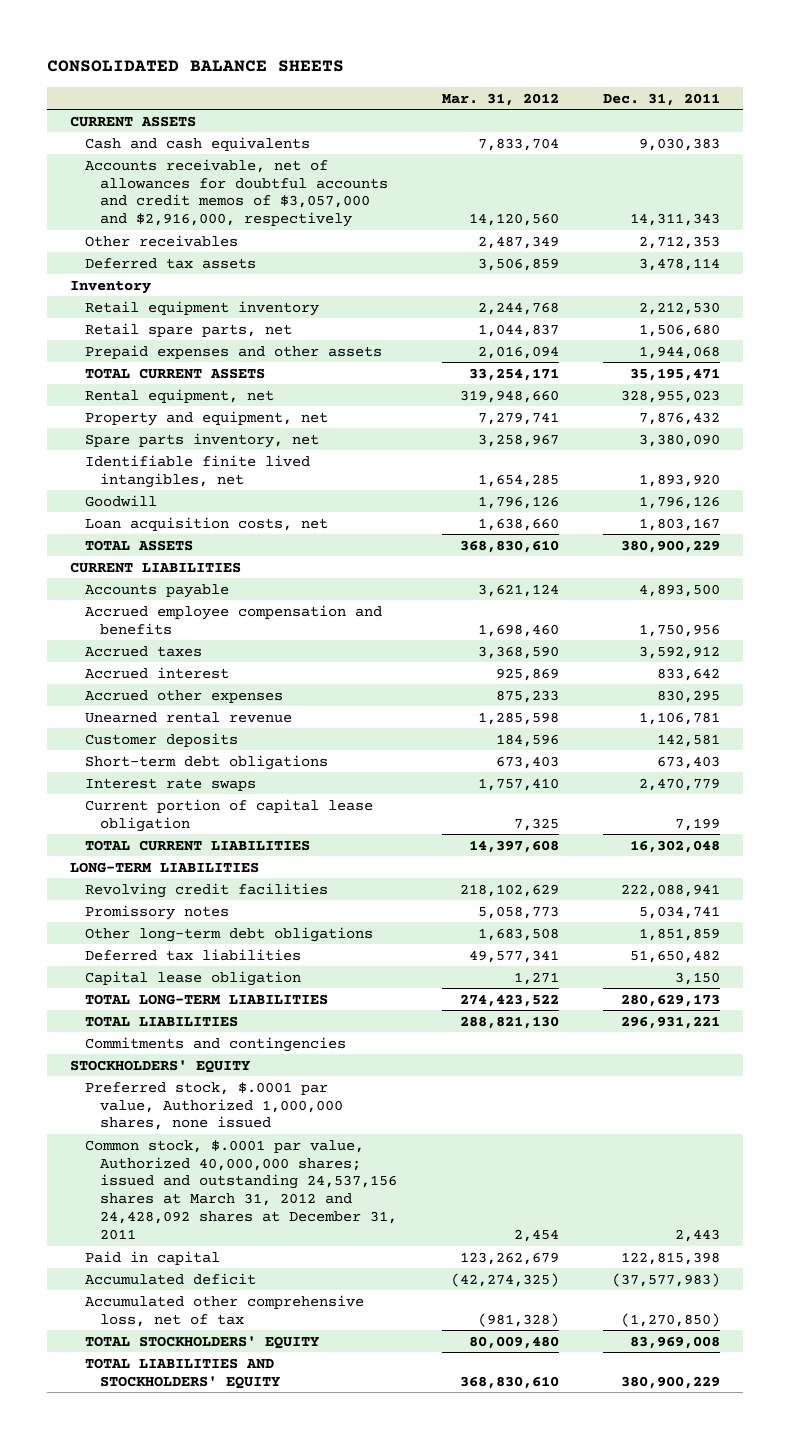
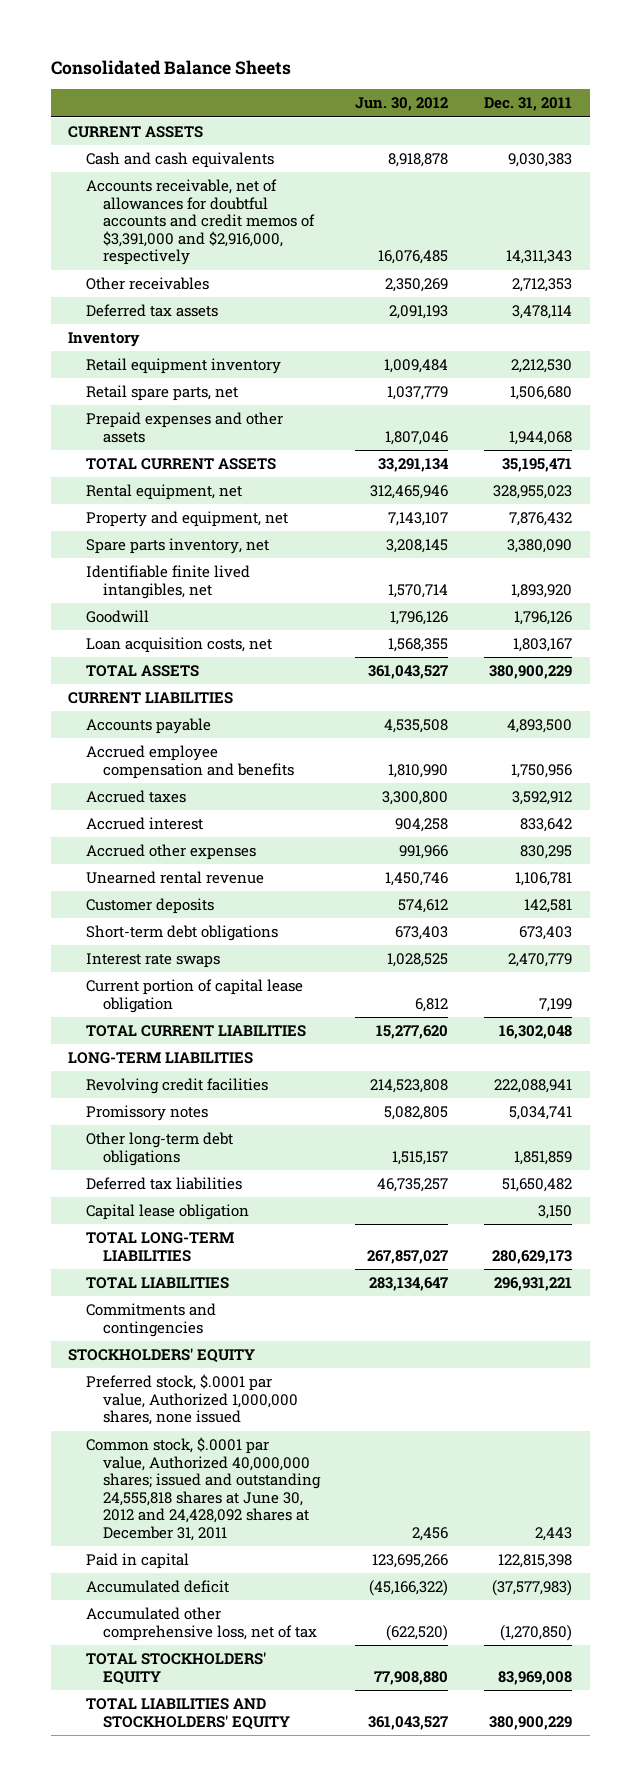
- CONSOLIDATED BALANCE SHEETS
+ Consolidated Balance Sheets
- | Mar. 31, 2012 | Dec. 31, 2011
+ | Jun. 30, 2012 | Dec. 31, 2011
- Accounts receivable, net of allowances for doubtful accounts and credit memos of $3,057,000 and $2,916,000, respectively | 14,120,560 | 14,311,343
+ Accounts receivable, net of allowances for doubtful accounts and credit memos of $3,391,000 and $2,916,000, respectively | 16,076,485 | 14,311,343
- Common stock, $.0001 par value, Authorized 40,000,000 shares; issued and outstanding 24,537,156 shares at March 31, 2012 and 24,428,092 shares at December 31, 2011 | 2,454 | 2,443
+ Common stock, $.0001 par value, Authorized 40,000,000 shares; issued and outstanding 24,555,818 shares at June 30, 2012 and 24,428,092 shares at December 31, 2011 | 2,456 | 2,443

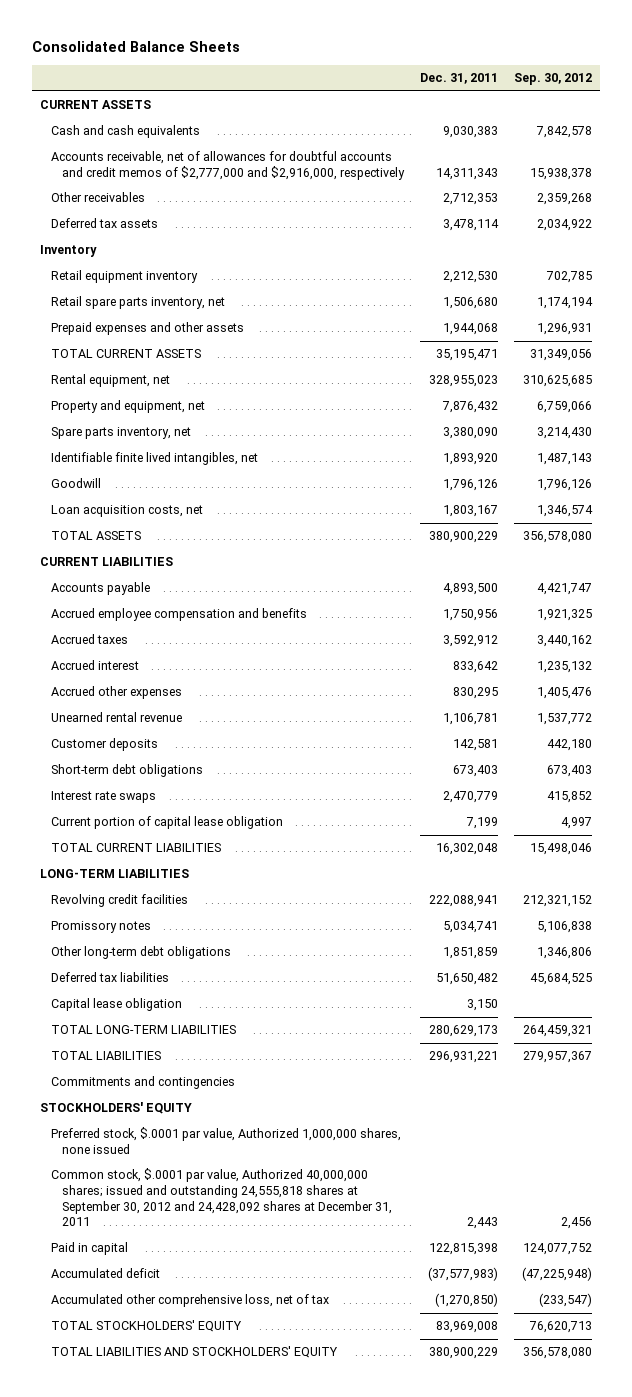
- | Jun. 30, 2012 | Dec. 31, 2011
+ | Dec. 31, 2011 | Sep. 30, 2012
- Accounts receivable, net of allowances for doubtful accounts and credit memos of $3,391,000 and $2,916,000, respectively | 16,076,485 | 14,311,343
+ Accounts receivable, net of allowances for doubtful accounts and credit memos of $2,777,000 and $2,916,000, respectively | 14,311,343 | 15,938,378
- Retail spare parts, net | 1,037,779 | 1,506,680
+ Retail spare parts inventory, net | 1,506,680 | 1,174,194
- Common stock, $.0001 par value, Authorized 40,000,000 shares; issued and outstanding 24,555,818 shares at June 30, 2012 and 24,428,092 shares at December 31, 2011 | 2,456 | 2,443
+ Common stock, $.0001 par value, Authorized 40,000,000 shares; issued and outstanding 24,555,818 shares at September 30, 2012 and 24,428,092 shares at December 31, 2011 | 2,443 | 2,456

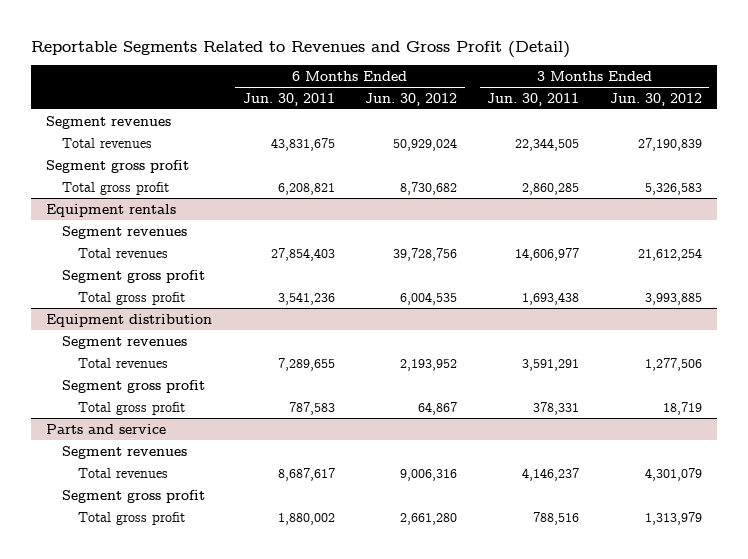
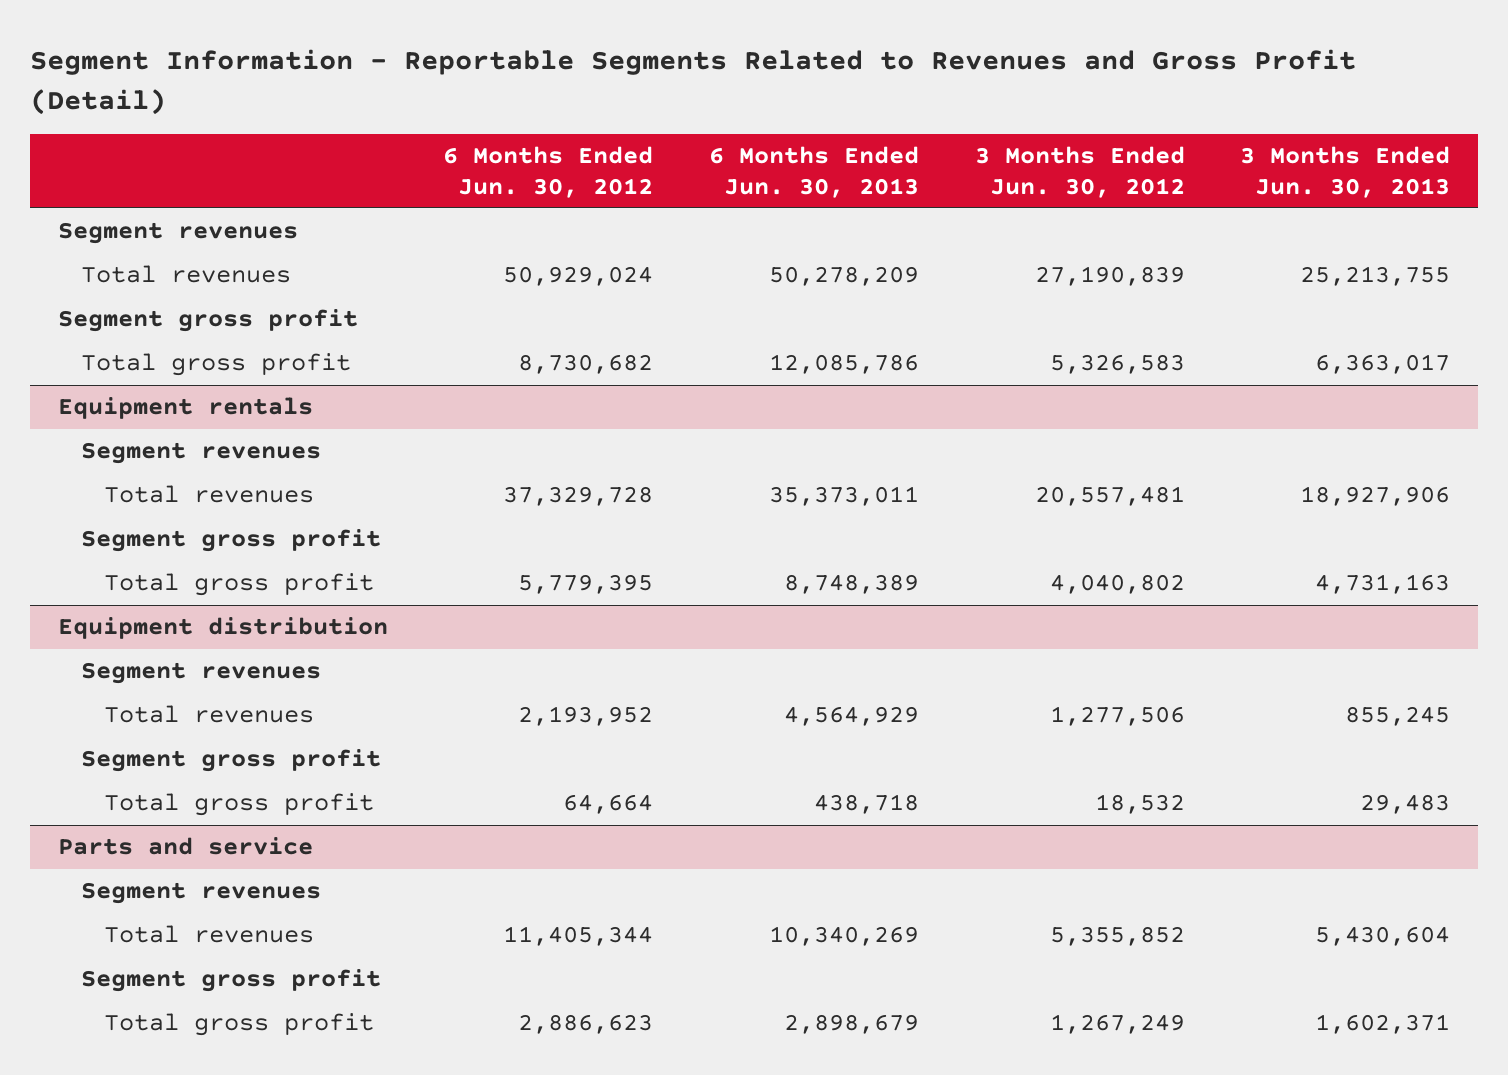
- Reportable Segments Related to Revenues and Gross Profit (Detail)
+ Segment Information - Reportable Segments Related to Revenues and Gross Profit (Detail)
- | 6 Months Ended Jun. 30, 2011 | 6 Months Ended Jun. 30, 2012 | 3 Months Ended Jun. 30, 2011 | 3 Months Ended Jun. 30, 2012
+ | 6 Months Ended Jun. 30, 2012 | 6 Months Ended Jun. 30, 2013 | 3 Months Ended Jun. 30, 2012 | 3 Months Ended Jun. 30, 2013
@ Equipment rentals
- Total revenues | 27,854,403 | 39,728,756 | 14,606,977 | 21,612,254
+ Total revenues | 37,329,728 | 35,373,011 | 20,557,481 | 18,927,906
- Total gross profit | 3,541,236 | 6,004,535 | 1,693,438 | 3,993,885
+ Total gross profit | 5,779,395 | 8,748,389 | 4,040,802 | 4,731,163
@ Equipment distribution
- Total gross profit | 787,583 | 64,867 | 378,331 | 18,719
+ Total gross profit | 64,664 | 438,718 | 18,532 | 29,483
@ Parts and service
- Total revenues | 8,687,617 | 9,006,316 | 4,146,237 | 4,301,079
+ Total revenues | 11,405,344 | 10,340,269 | 5,355,852 | 5,430,604
- Total gross profit | 1,880,002 | 2,661,280 | 788,516 | 1,313,979
+ Total gross profit | 2,886,623 | 2,898,679 | 1,267,249 | 1,602,371

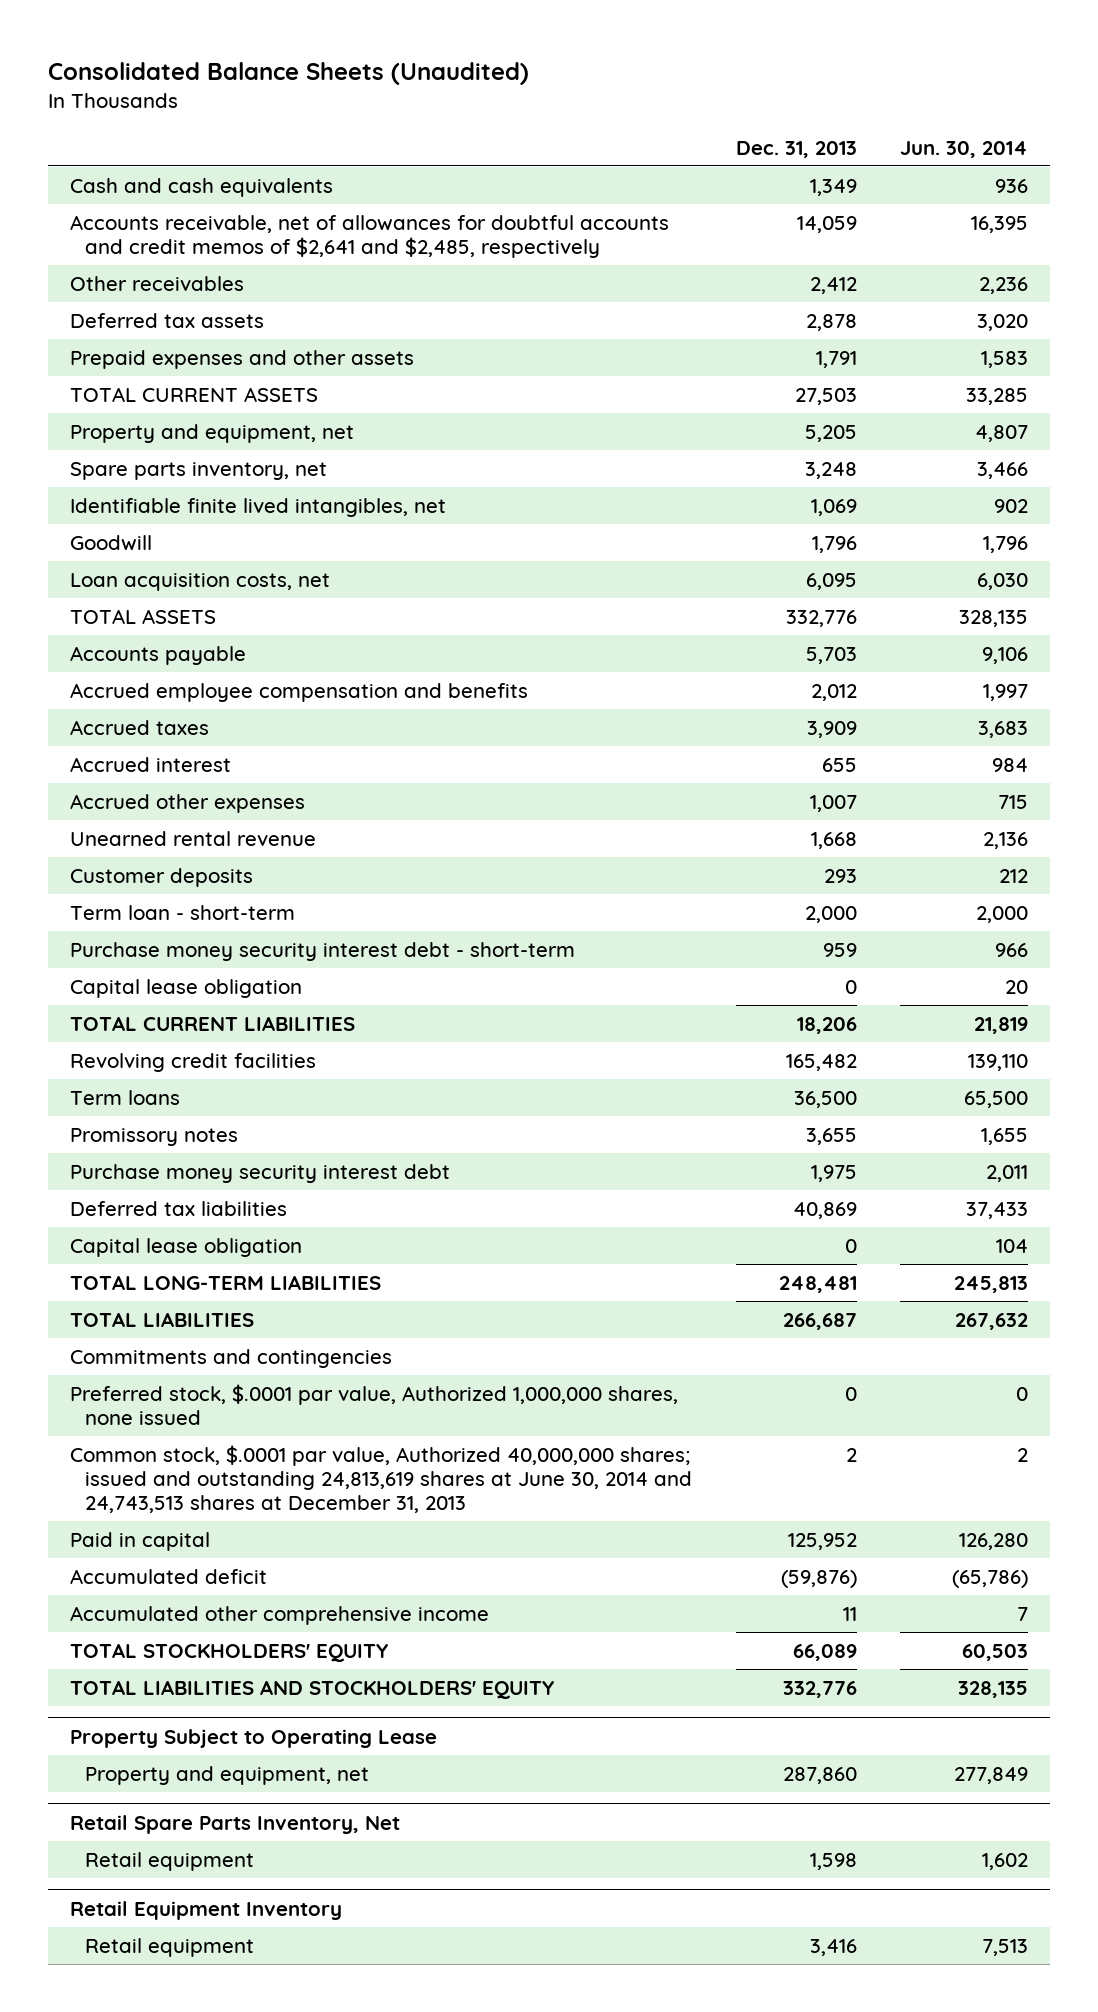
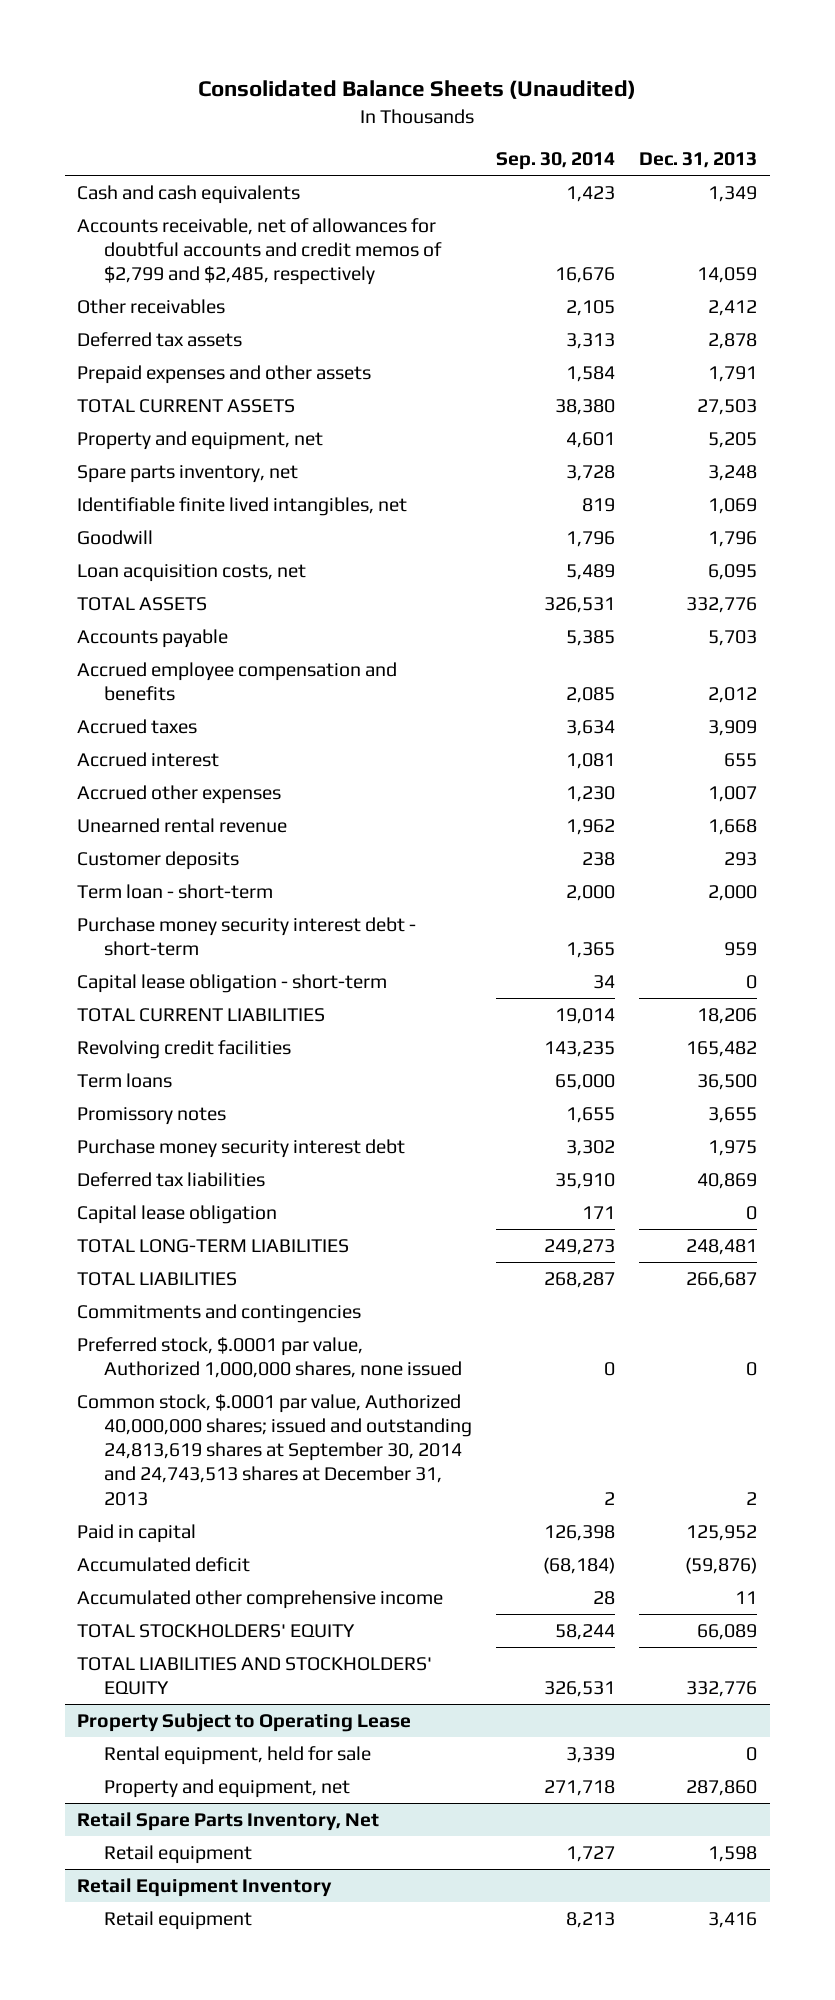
- | Dec. 31, 2013 | Jun. 30, 2014
+ | Sep. 30, 2014 | Dec. 31, 2013
- Accounts receivable, net of allowances for doubtful accounts and credit memos of $2,641 and $2,485, respectively | 14,059 | 16,395
+ Accounts receivable, net of allowances for doubtful accounts and credit memos of $2,799 and $2,485, respectively | 16,676 | 14,059
- Capital lease obligation | 0 | 20
+ Capital lease obligation - short-term | 34 | 0
- Common stock, $.0001 par value, Authorized 40,000,000 shares; issued and outstanding 24,813,619 shares at June 30, 2014 and 24,743,513 shares at December 31, 2013 | 2 | 2
+ Common stock, $.0001 par value, Authorized 40,000,000 shares; issued and outstanding 24,813,619 shares at September 30, 2014 and 24,743,513 shares at December 31, 2013 | 2 | 2
@ Property Subject to Operating Lease
+ Rental equipment, held for sale | 3,339 | 0

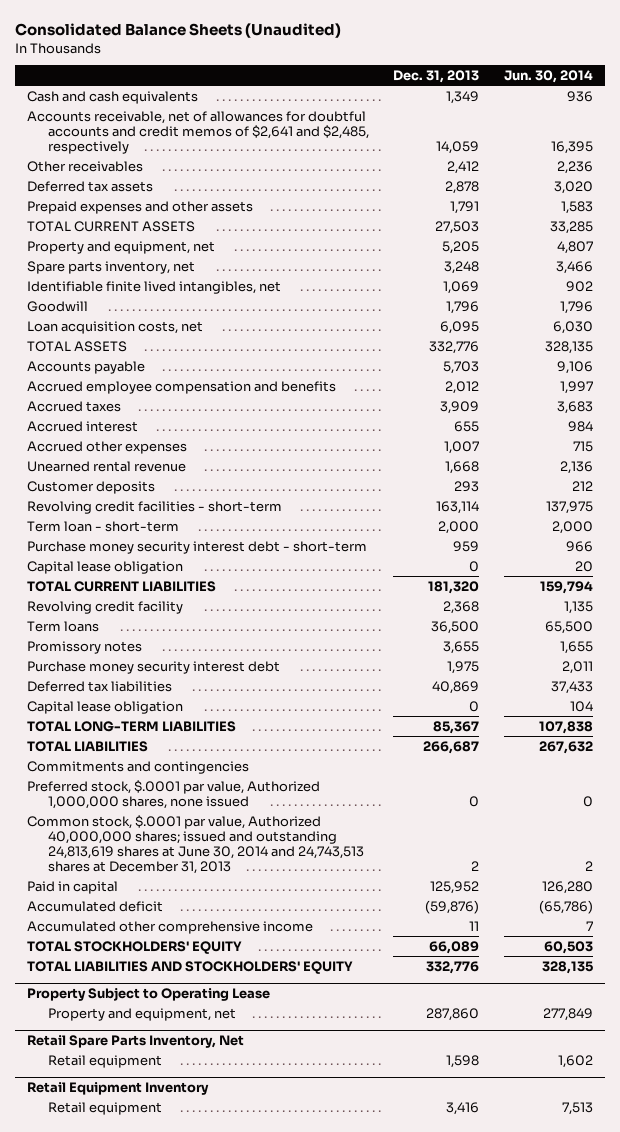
- | Sep. 30, 2014 | Dec. 31, 2013
+ | Dec. 31, 2013 | Jun. 30, 2014
- Accounts receivable, net of allowances for doubtful accounts and credit memos of $2,799 and $2,485, respectively | 16,676 | 14,059
+ Accounts receivable, net of allowances for doubtful accounts and credit memos of $2,641 and $2,485, respectively | 14,059 | 16,395
+ Revolving credit facilities - short-term | 163,114 | 137,975
- Capital lease obligation - short-term | 34 | 0
- TOTAL CURRENT LIABILITIES | 19,014 | 18,206
- Revolving credit facilities | 143,235 | 165,482
+ Capital lease obligation | 0 | 20
+ TOTAL CURRENT LIABILITIES | 181,320 | 159,794
+ Revolving credit facility | 2,368 | 1,135
- TOTAL LONG-TERM LIABILITIES | 249,273 | 248,481
+ TOTAL LONG-TERM LIABILITIES | 85,367 | 107,838
- Common stock, $.0001 par value, Authorized 40,000,000 shares; issued and outstanding 24,813,619 shares at September 30, 2014 and 24,743,513 shares at December 31, 2013 | 2 | 2
+ Common stock, $.0001 par value, Authorized 40,000,000 shares; issued and outstanding 24,813,619 shares at June 30, 2014 and 24,743,513 shares at December 31, 2013 | 2 | 2
@ Property Subject to Operating Lease
- Rental equipment, held for sale | 3,339 | 0

